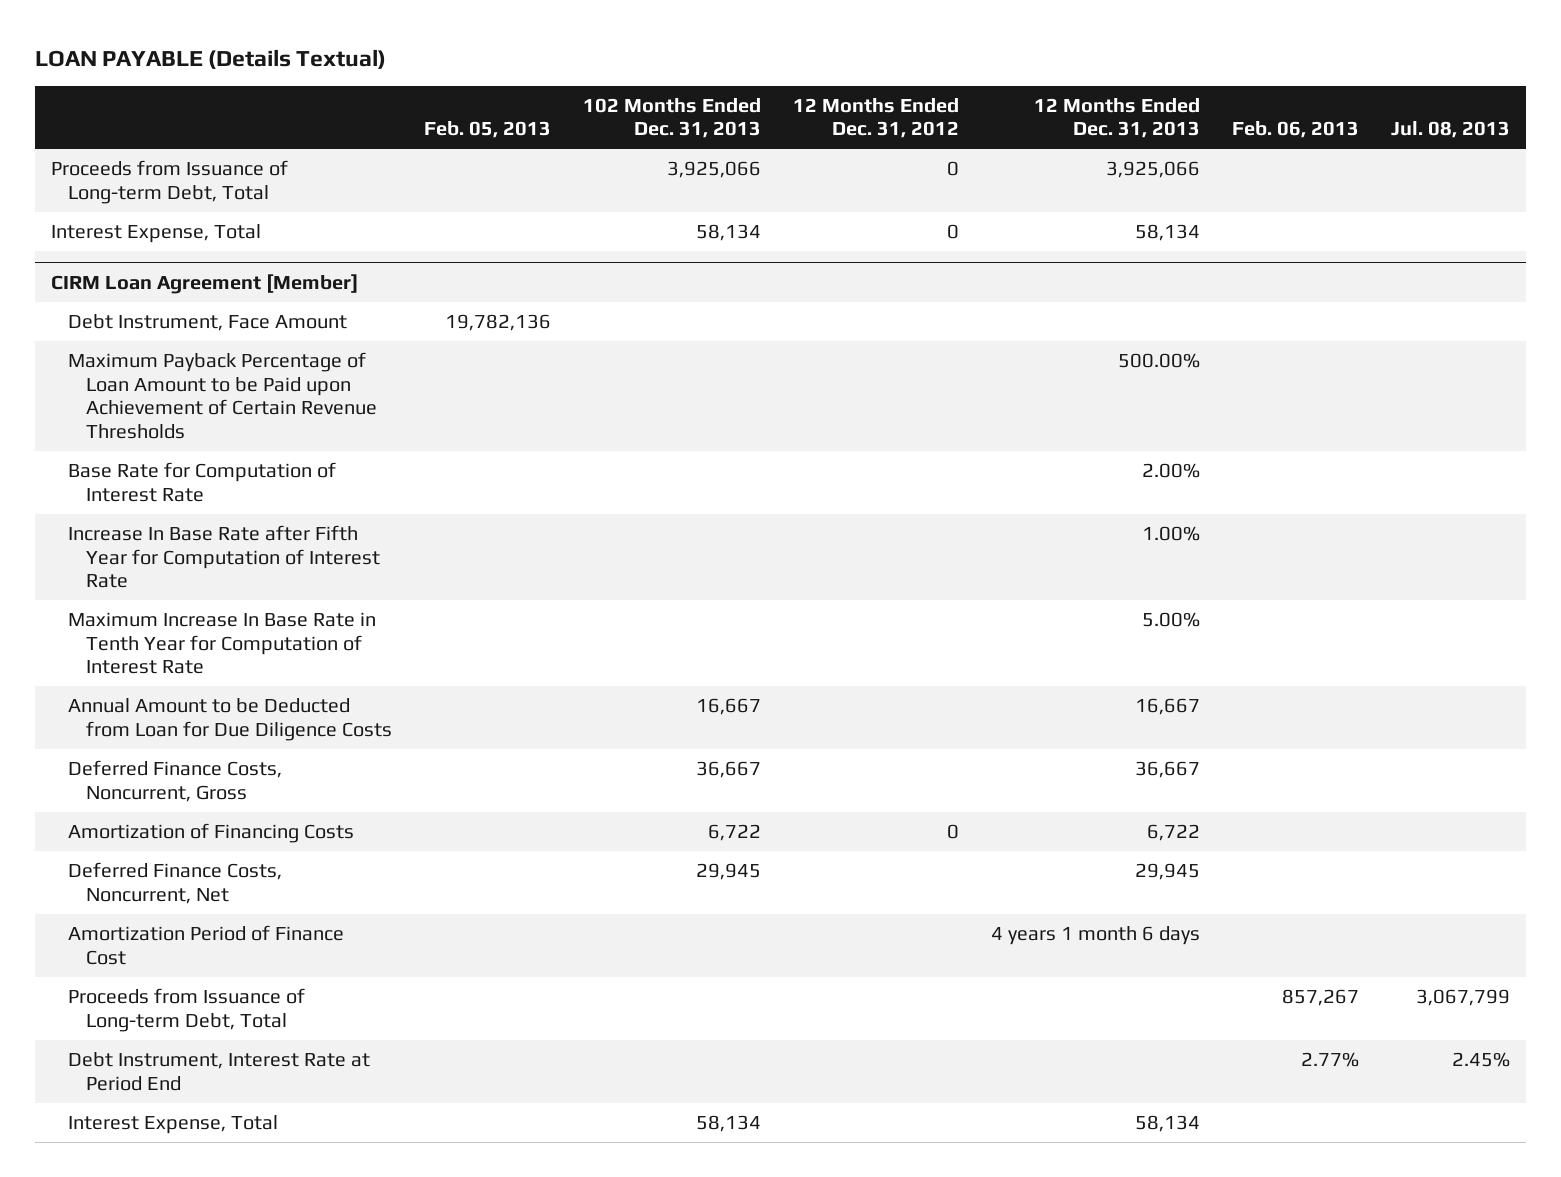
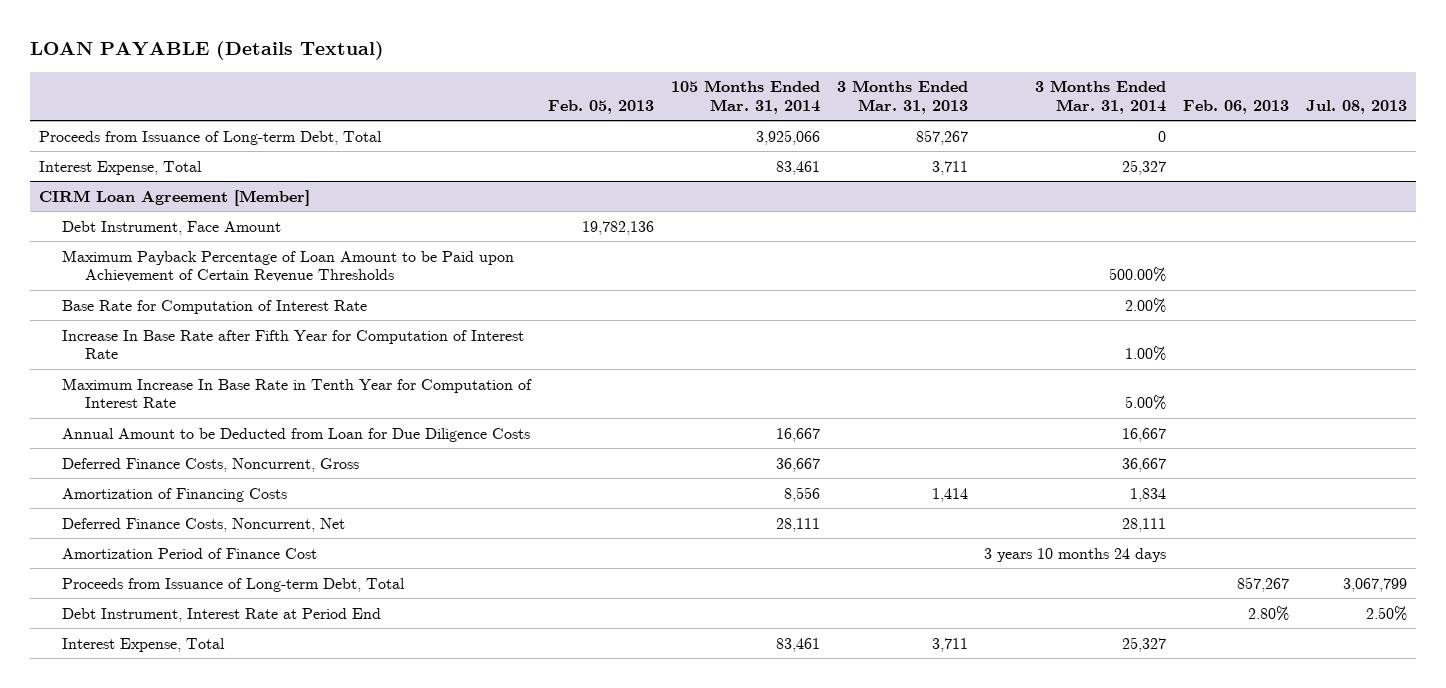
- | Feb. 05, 2013 | 102 Months Ended Dec. 31, 2013 | 12 Months Ended Dec. 31, 2012 | 12 Months Ended Dec. 31, 2013 | Feb. 06, 2013 | Jul. 08, 2013
+ | Feb. 05, 2013 | 105 Months Ended Mar. 31, 2014 | 3 Months Ended Mar. 31, 2013 | 3 Months Ended Mar. 31, 2014 | Feb. 06, 2013 | Jul. 08, 2013
@ CIRM Loan Agreement [Member]
- Debt Instrument, Interest Rate at Period End | | | | | 2.77% | 2.45%
+ Debt Instrument, Interest Rate at Period End | | | | | 2.80% | 2.50%

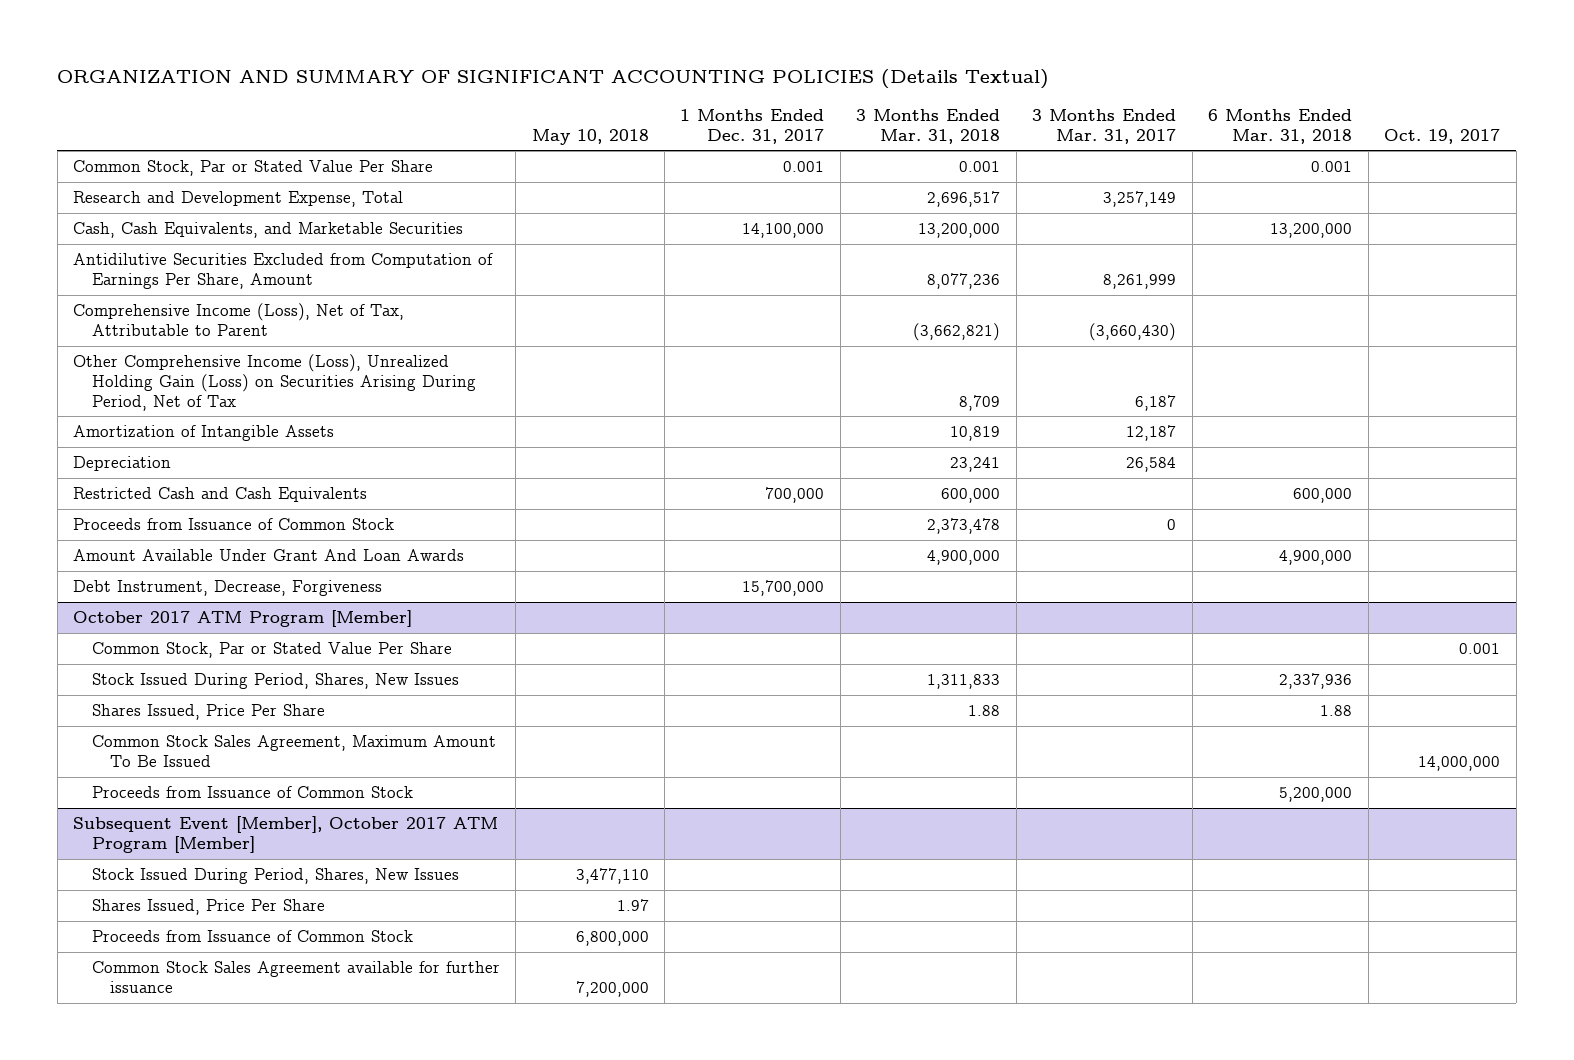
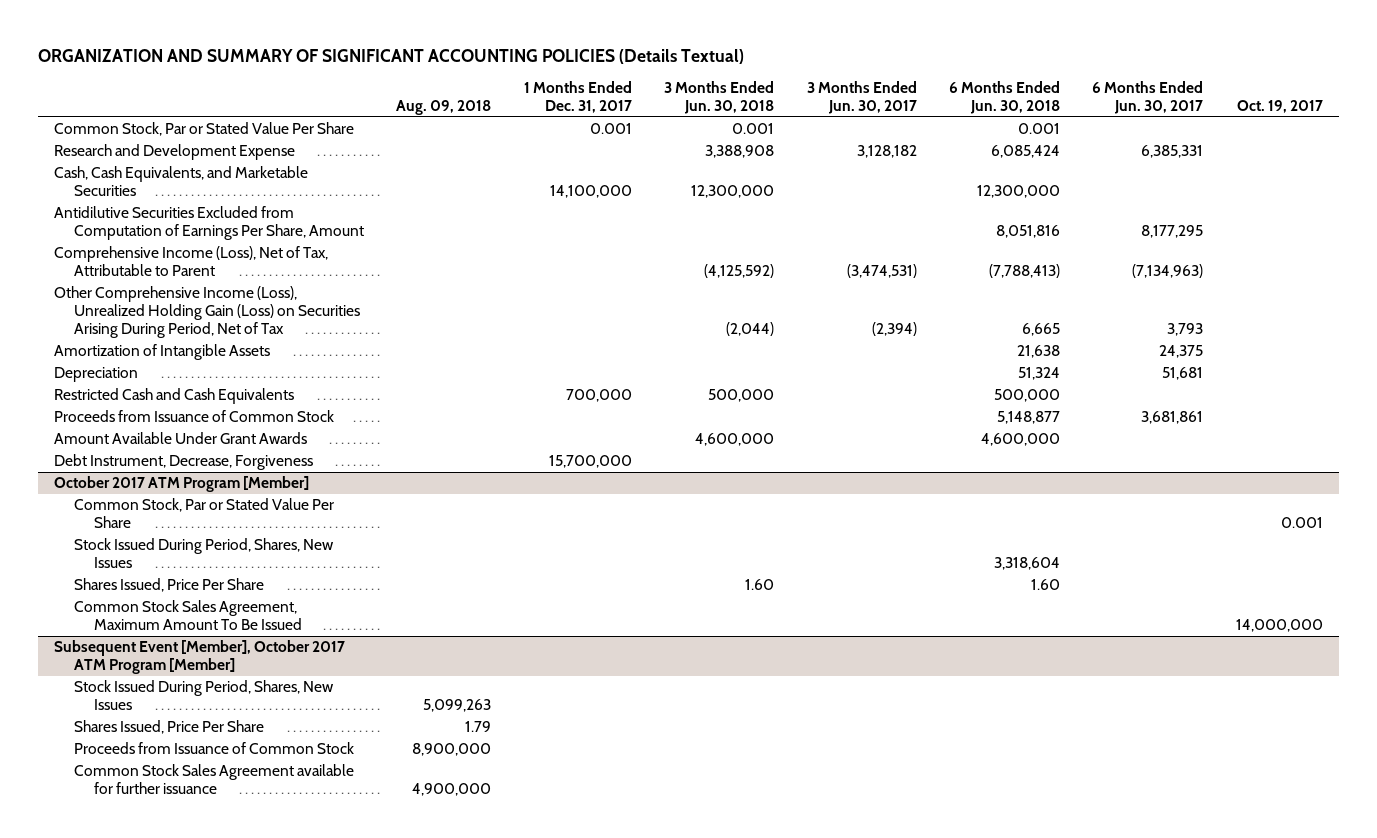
- | May 10, 2018 | 1 Months Ended Dec. 31, 2017 | 3 Months Ended Mar. 31, 2018 | 3 Months Ended Mar. 31, 2017 | 6 Months Ended Mar. 31, 2018 | Oct. 19, 2017
+ | Aug. 09, 2018 | 1 Months Ended Dec. 31, 2017 | 3 Months Ended Jun. 30, 2018 | 3 Months Ended Jun. 30, 2017 | 6 Months Ended Jun. 30, 2018 | 6 Months Ended Jun. 30, 2017 | Oct. 19, 2017
- Research and Development Expense, Total | | | 2,696,517 | 3,257,149 | |
+ Research and Development Expense | | | 3,388,908 | 3,128,182 | 6,085,424 | 6,385,331 |
- Amount Available Under Grant And Loan Awards | | | 4,900,000 | | 4,900,000 |
+ Amount Available Under Grant Awards | | | 4,600,000 | | 4,600,000 | |
@ October 2017 ATM Program [Member]
- Proceeds from Issuance of Common Stock | | | | | 5,200,000 |

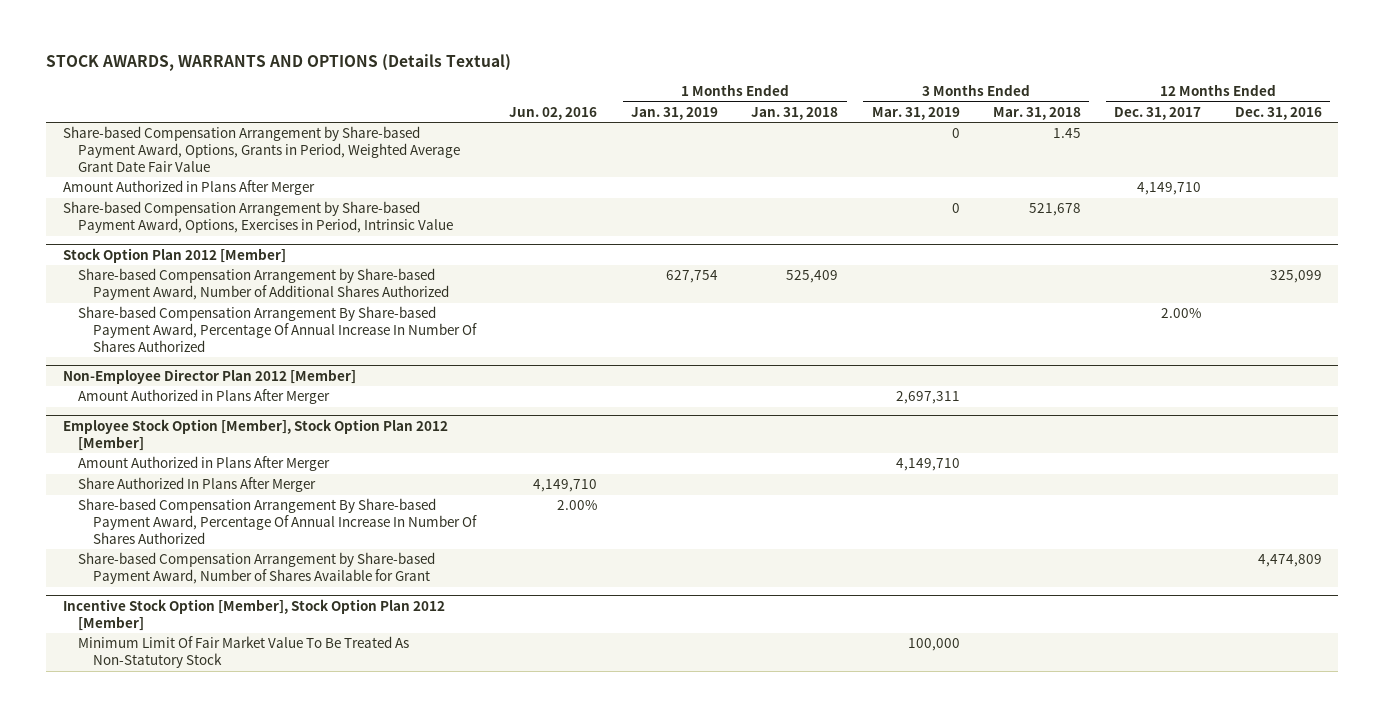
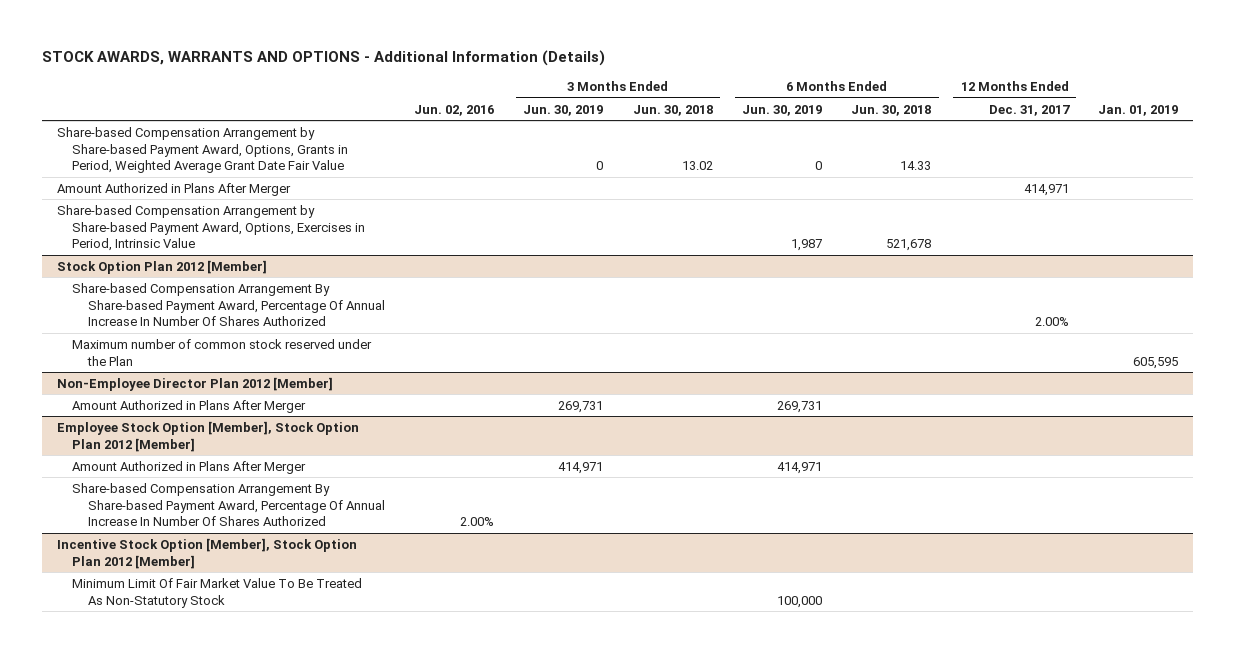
- STOCK AWARDS, WARRANTS AND OPTIONS (Details Textual)
+ STOCK AWARDS, WARRANTS AND OPTIONS - Additional Information (Details)
- | Jun. 02, 2016 | 1 Months Ended Jan. 31, 2019 | 1 Months Ended Jan. 31, 2018 | 3 Months Ended Mar. 31, 2019 | 3 Months Ended Mar. 31, 2018 | 12 Months Ended Dec. 31, 2017 | 12 Months Ended Dec. 31, 2016
+ | Jun. 02, 2016 | 3 Months Ended Jun. 30, 2019 | 3 Months Ended Jun. 30, 2018 | 6 Months Ended Jun. 30, 2019 | 6 Months Ended Jun. 30, 2018 | 12 Months Ended Dec. 31, 2017 | Jan. 01, 2019
- Amount Authorized in Plans After Merger | | | | | | 4,149,710 |
+ Amount Authorized in Plans After Merger | | | | | | 414,971 |
@ Stock Option Plan 2012 [Member]
- Share-based Compensation Arrangement by Share-based Payment Award, Number of Additional Shares Authorized | | 627,754 | 525,409 | | | | 325,099
+ Maximum number of common stock reserved under the Plan | | | | | | | 605,595
@ Employee Stock Option [Member], Stock Option Plan 2012 [Member]
- Share Authorized In Plans After Merger | 4,149,710 | | | | | |
- Share-based Compensation Arrangement by Share-based Payment Award, Number of Shares Available for Grant | | | | | | | 4,474,809

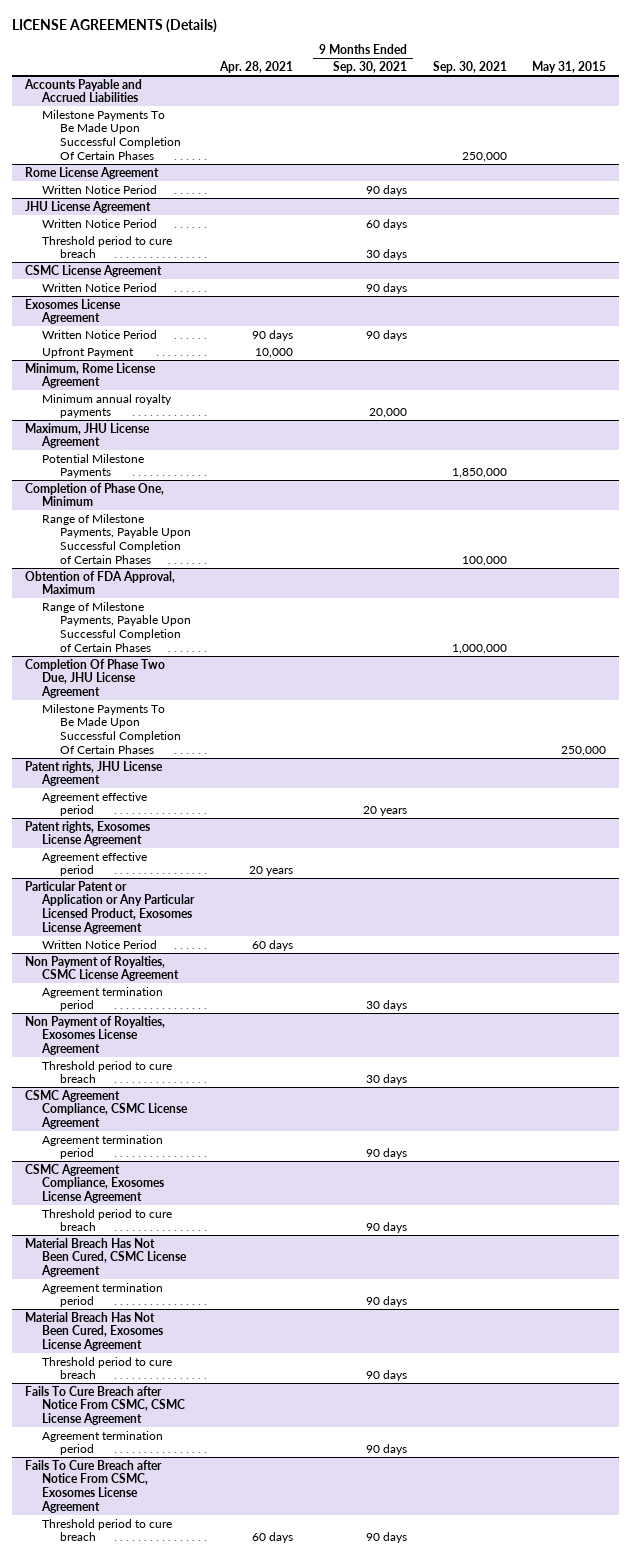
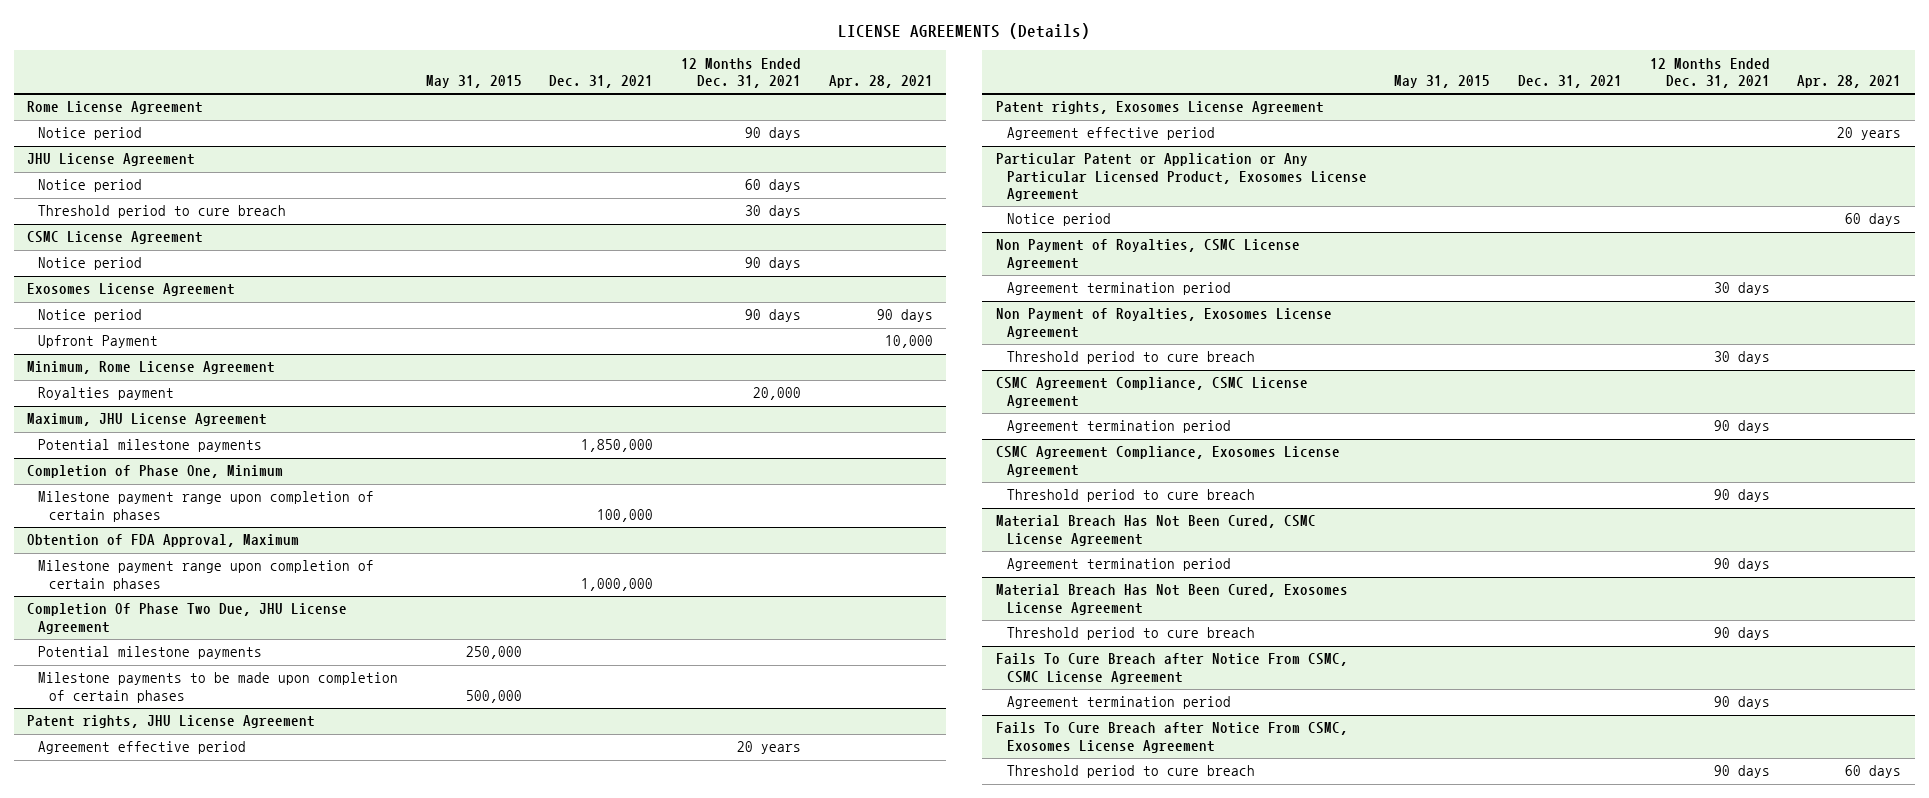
- | Apr. 28, 2021 | 9 Months Ended Sep. 30, 2021 | Sep. 30, 2021 | May 31, 2015
+ | May 31, 2015 | Dec. 31, 2021 | 12 Months Ended Dec. 31, 2021 | Apr. 28, 2021
- Accounts Payable and Accrued Liabilities
- Milestone Payments To Be Made Upon Successful Completion Of Certain Phases | | | 250,000 |
@ Rome License Agreement
- Written Notice Period | | 90 days | |
+ Notice period | | | 90 days |
@ JHU License Agreement
- Written Notice Period | | 60 days | |
+ Notice period | | | 60 days |
@ CSMC License Agreement
- Written Notice Period | | 90 days | |
+ Notice period | | | 90 days |
@ Exosomes License Agreement
- Written Notice Period | 90 days | 90 days | |
+ Notice period | | | 90 days | 90 days
@ Minimum, Rome License Agreement
- Minimum annual royalty payments | | 20,000 | |
+ Royalties payment | | | 20,000 |
@ Maximum, JHU License Agreement
- Potential Milestone Payments | | | 1,850,000 |
+ Potential milestone payments | | 1,850,000 | |
@ Completion of Phase One, Minimum
- Range of Milestone Payments, Payable Upon Successful Completion of Certain Phases | | | 100,000 |
+ Milestone payment range upon completion of certain phases | | 100,000 | |
@ Obtention of FDA Approval, Maximum
- Range of Milestone Payments, Payable Upon Successful Completion of Certain Phases | | | 1,000,000 |
+ Milestone payment range upon completion of certain phases | | 1,000,000 | |
@ Completion Of Phase Two Due, JHU License Agreement
- Milestone Payments To Be Made Upon Successful Completion Of Certain Phases | | | | 250,000
+ Potential milestone payments | 250,000 | | |
+ Milestone payments to be made upon completion of certain phases | 500,000 | | |
@ Particular Patent or Application or Any Particular Licensed Product, Exosomes License Agreement
- Written Notice Period | 60 days | | |
+ Notice period | | | | 60 days

